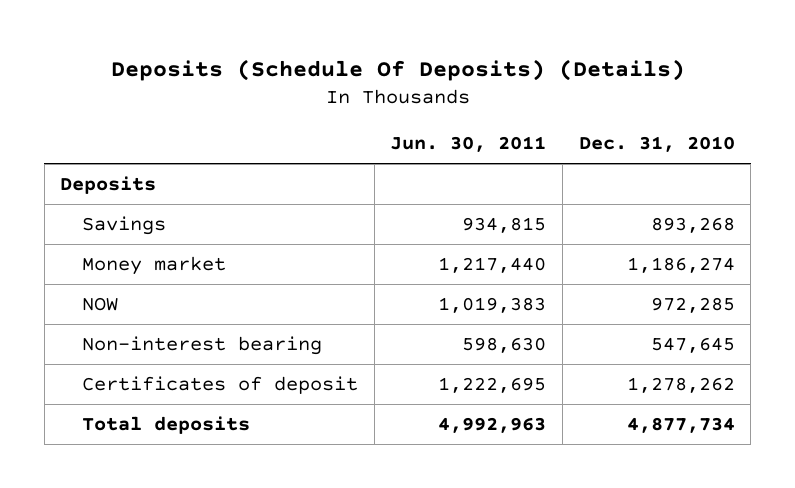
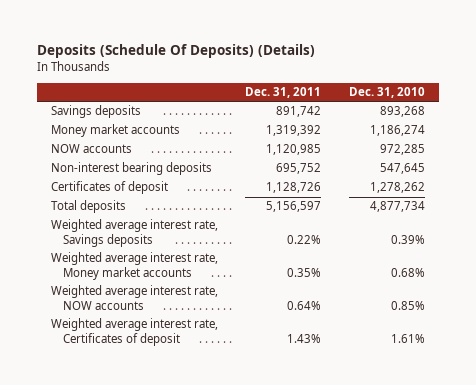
- | Jun. 30, 2011 | Dec. 31, 2010
+ | Dec. 31, 2011 | Dec. 31, 2010
- Deposits
- Savings | 934,815 | 893,268
- Money market | 1,217,440 | 1,186,274
- NOW | 1,019,383 | 972,285
- Non-interest bearing | 598,630 | 547,645
+ Savings deposits | 891,742 | 893,268
+ Money market accounts | 1,319,392 | 1,186,274
+ NOW accounts | 1,120,985 | 972,285
+ Non-interest bearing deposits | 695,752 | 547,645
+ Weighted average interest rate, Savings deposits | 0.22% | 0.39%
+ Weighted average interest rate, Money market accounts | 0.35% | 0.68%
+ Weighted average interest rate, NOW accounts | 0.64% | 0.85%
+ Weighted average interest rate, Certificates of deposit | 1.43% | 1.61%

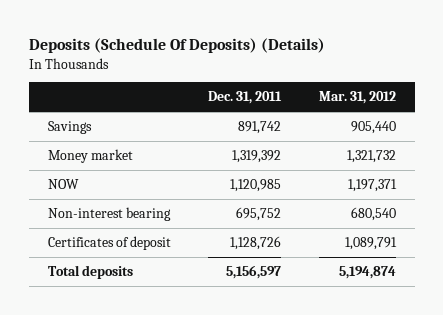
- | Dec. 31, 2011 | Dec. 31, 2010
+ | Dec. 31, 2011 | Mar. 31, 2012
- Savings deposits | 891,742 | 893,268
- Money market accounts | 1,319,392 | 1,186,274
- NOW accounts | 1,120,985 | 972,285
- Non-interest bearing deposits | 695,752 | 547,645
+ Savings | 891,742 | 905,440
+ Money market | 1,319,392 | 1,321,732
+ NOW | 1,120,985 | 1,197,371
+ Non-interest bearing | 695,752 | 680,540
- Weighted average interest rate, Savings deposits | 0.22% | 0.39%
- Weighted average interest rate, Money market accounts | 0.35% | 0.68%
- Weighted average interest rate, NOW accounts | 0.64% | 0.85%
- Weighted average interest rate, Certificates of deposit | 1.43% | 1.61%

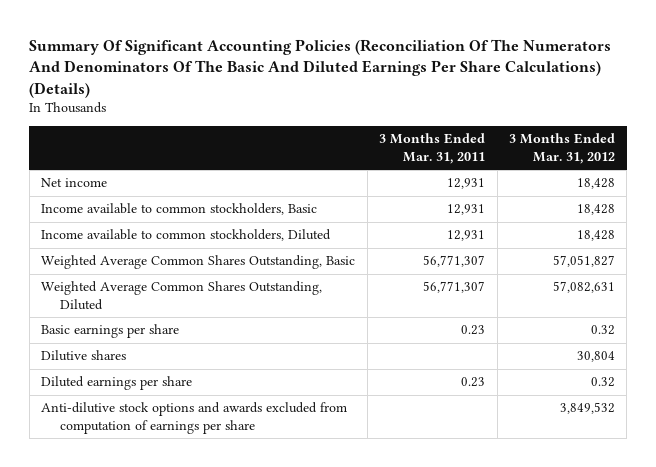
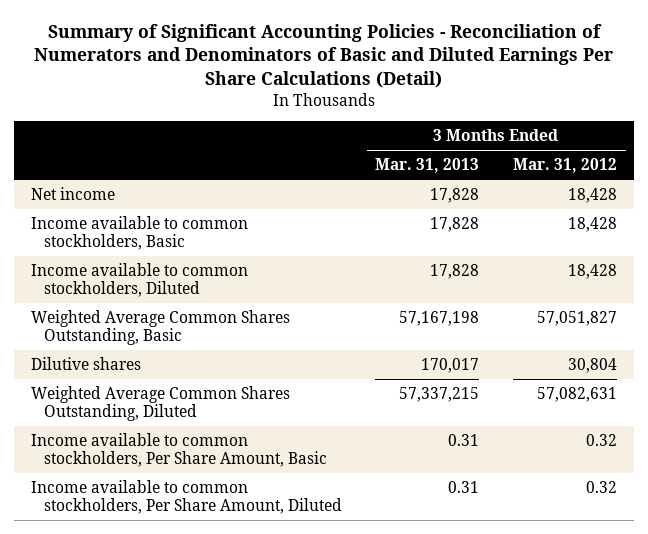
- Summary Of Significant Accounting Policies (Reconciliation Of The Numerators And Denominators Of The Basic And Diluted Earnings Per Share Calculations) (Details)
+ Summary of Significant Accounting Policies - Reconciliation of Numerators and Denominators of Basic and Diluted Earnings Per Share Calculations (Detail)
- | 3 Months Ended Mar. 31, 2011 | 3 Months Ended Mar. 31, 2012
+ | 3 Months Ended Mar. 31, 2013 | 3 Months Ended Mar. 31, 2012
- Basic earnings per share | 0.23 | 0.32
- Diluted earnings per share | 0.23 | 0.32
- Anti-dilutive stock options and awards excluded from computation of earnings per share | | 3,849,532
moved down: Weighted Average Common Shares Outstanding, Diluted | 57,337,215 | 57,082,631
+ Income available to common stockholders, Per Share Amount, Basic | 0.31 | 0.32
+ Income available to common stockholders, Per Share Amount, Diluted | 0.31 | 0.32

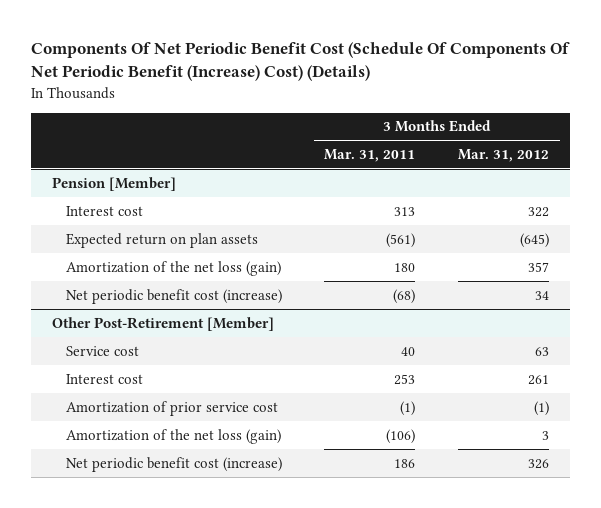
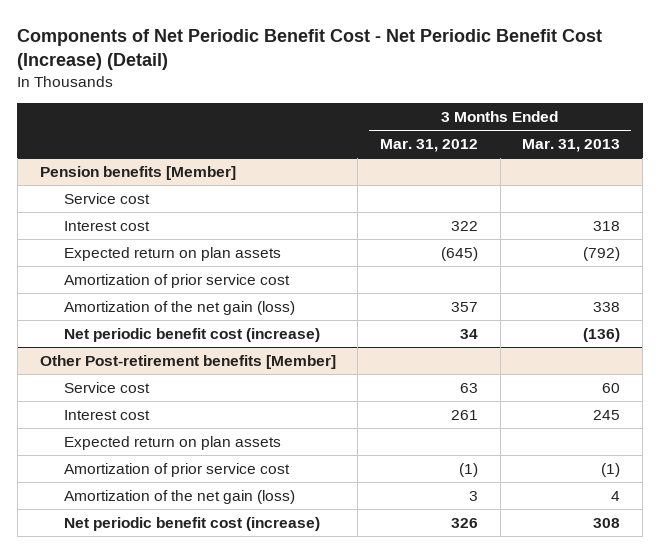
- Components Of Net Periodic Benefit Cost (Schedule Of Components Of Net Periodic Benefit (Increase) Cost) (Details)
+ Components of Net Periodic Benefit Cost - Net Periodic Benefit Cost (Increase) (Detail)
- | 3 Months Ended Mar. 31, 2011 | 3 Months Ended Mar. 31, 2012
+ | 3 Months Ended Mar. 31, 2012 | 3 Months Ended Mar. 31, 2013
- Pension [Member]
+ Pension benefits [Member]
+ Service cost
- Amortization of the net loss (gain) | 180 | 357
+ Amortization of prior service cost
+ Amortization of the net gain (loss) | 357 | 338
- Other Post-Retirement [Member]
+ Other Post-retirement benefits [Member]
+ Expected return on plan assets
- Amortization of the net loss (gain) | (106) | 3
+ Amortization of the net gain (loss) | 3 | 4

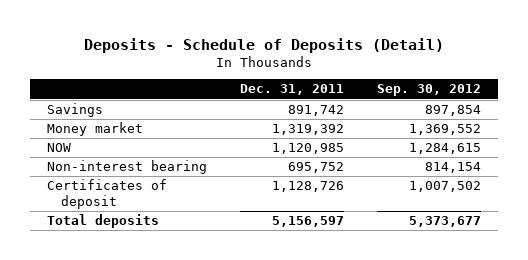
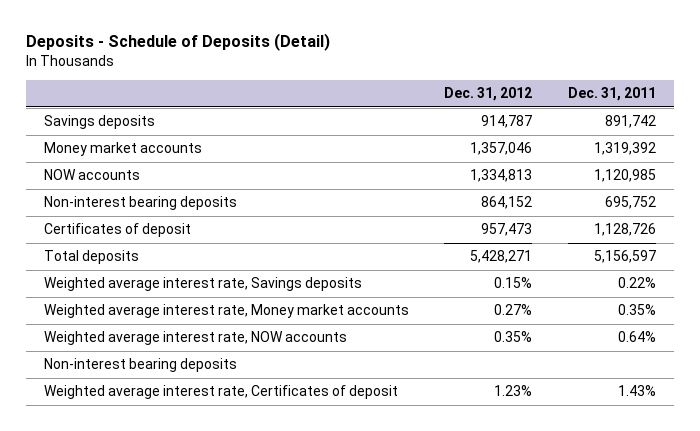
- | Dec. 31, 2011 | Sep. 30, 2012
+ | Dec. 31, 2012 | Dec. 31, 2011
- Savings | 891,742 | 897,854
- Money market | 1,319,392 | 1,369,552
- NOW | 1,120,985 | 1,284,615
- Non-interest bearing | 695,752 | 814,154
+ Savings deposits | 914,787 | 891,742
+ Money market accounts | 1,357,046 | 1,319,392
+ NOW accounts | 1,334,813 | 1,120,985
+ Non-interest bearing deposits | 864,152 | 695,752
+ Weighted average interest rate, Savings deposits | 0.15% | 0.22%
+ Weighted average interest rate, Money market accounts | 0.27% | 0.35%
+ Weighted average interest rate, NOW accounts | 0.35% | 0.64%
+ Non-interest bearing deposits
+ Weighted average interest rate, Certificates of deposit | 1.23% | 1.43%

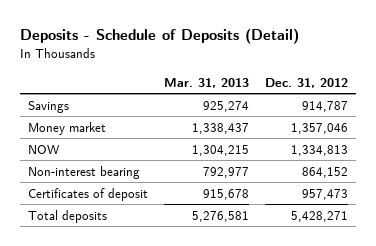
- | Dec. 31, 2012 | Dec. 31, 2011
+ | Mar. 31, 2013 | Dec. 31, 2012
- Savings deposits | 914,787 | 891,742
- Money market accounts | 1,357,046 | 1,319,392
- NOW accounts | 1,334,813 | 1,120,985
- Non-interest bearing deposits | 864,152 | 695,752
+ Savings | 925,274 | 914,787
+ Money market | 1,338,437 | 1,357,046
+ NOW | 1,304,215 | 1,334,813
+ Non-interest bearing | 792,977 | 864,152
- Weighted average interest rate, Savings deposits | 0.15% | 0.22%
- Weighted average interest rate, Money market accounts | 0.27% | 0.35%
- Weighted average interest rate, NOW accounts | 0.35% | 0.64%
- Non-interest bearing deposits
- Weighted average interest rate, Certificates of deposit | 1.23% | 1.43%

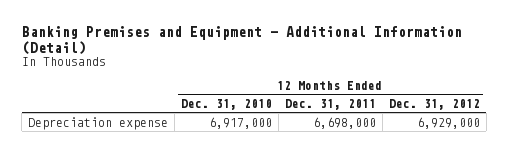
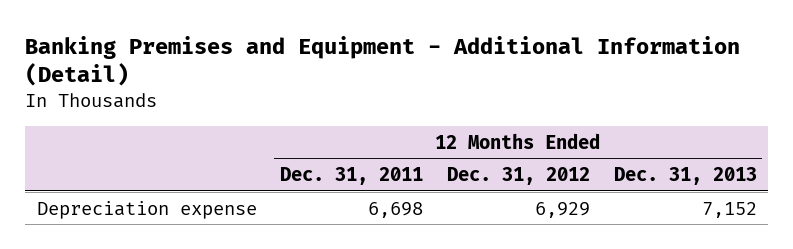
- | 12 Months Ended Dec. 31, 2010 | 12 Months Ended Dec. 31, 2011 | 12 Months Ended Dec. 31, 2012
+ | 12 Months Ended Dec. 31, 2011 | 12 Months Ended Dec. 31, 2012 | 12 Months Ended Dec. 31, 2013
- Depreciation expense | 6,917,000 | 6,698,000 | 6,929,000
+ Depreciation expense | 6,698 | 6,929 | 7,152

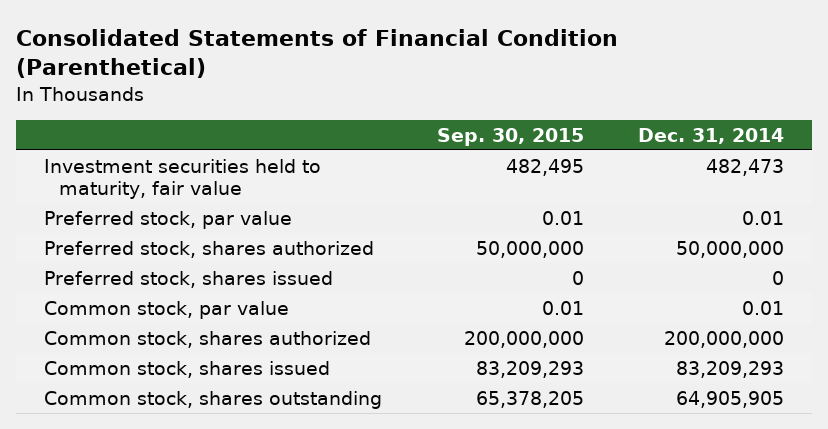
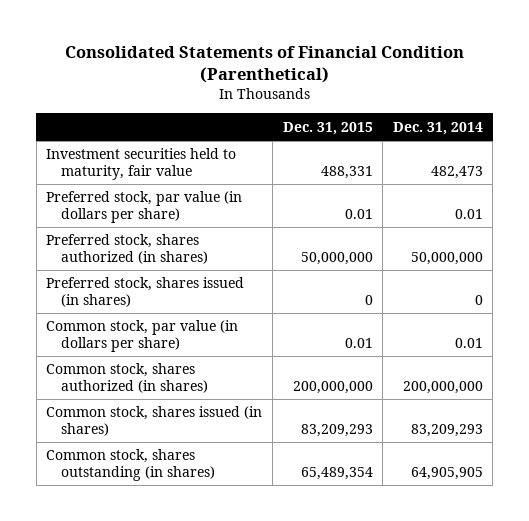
- | Sep. 30, 2015 | Dec. 31, 2014
+ | Dec. 31, 2015 | Dec. 31, 2014
- Preferred stock, par value | 0.01 | 0.01
- Preferred stock, shares authorized | 50,000,000 | 50,000,000
- Preferred stock, shares issued | 0 | 0
- Common stock, par value | 0.01 | 0.01
- Common stock, shares authorized | 200,000,000 | 200,000,000
- Common stock, shares issued | 83,209,293 | 83,209,293
- Common stock, shares outstanding | 65,378,205 | 64,905,905
+ Preferred stock, par value (in dollars per share) | 0.01 | 0.01
+ Preferred stock, shares authorized (in shares) | 50,000,000 | 50,000,000
+ Preferred stock, shares issued (in shares) | 0 | 0
+ Common stock, par value (in dollars per share) | 0.01 | 0.01
+ Common stock, shares authorized (in shares) | 200,000,000 | 200,000,000
+ Common stock, shares issued (in shares) | 83,209,293 | 83,209,293
+ Common stock, shares outstanding (in shares) | 65,489,354 | 64,905,905

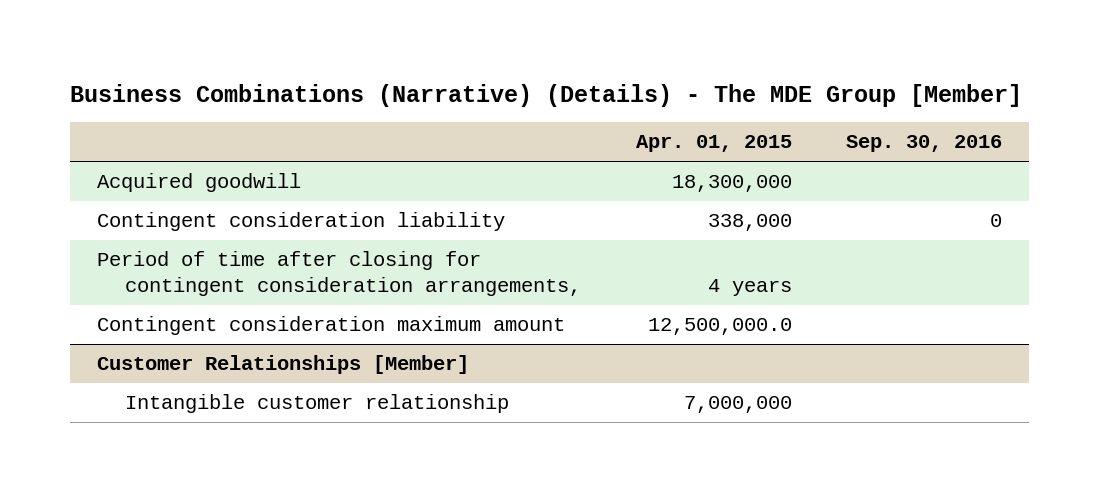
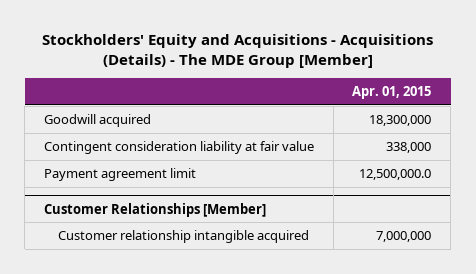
- Business Combinations (Narrative) (Details) - The MDE Group [Member]
+ Stockholders' Equity and Acquisitions - Acquisitions (Details) - The MDE Group [Member]
- | Apr. 01, 2015 | Sep. 30, 2016
+ | Apr. 01, 2015
- Acquired goodwill | 18,300,000 |
- Contingent consideration liability | 338,000 | 0
- Period of time after closing for contingent consideration arrangements, | 4 years |
- Contingent consideration maximum amount | 12,500,000.0 |
+ Goodwill acquired | 18,300,000
+ Contingent consideration liability at fair value | 338,000
+ Payment agreement limit | 12,500,000.0
@ Customer Relationships [Member]
- Intangible customer relationship | 7,000,000 |
+ Customer relationship intangible acquired | 7,000,000

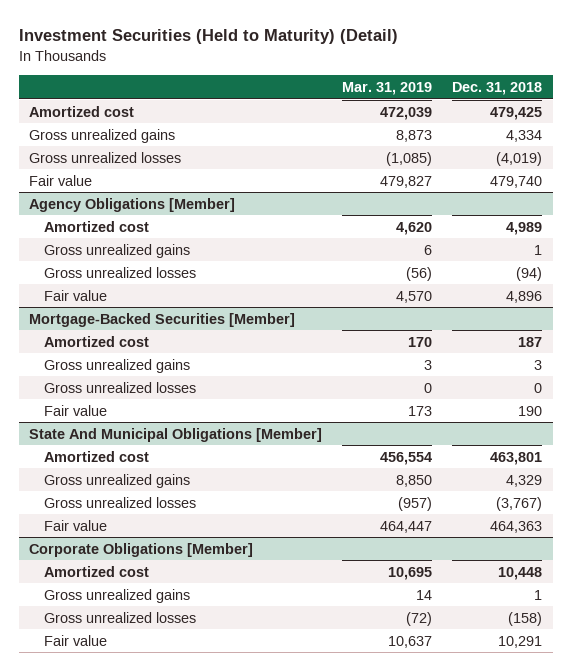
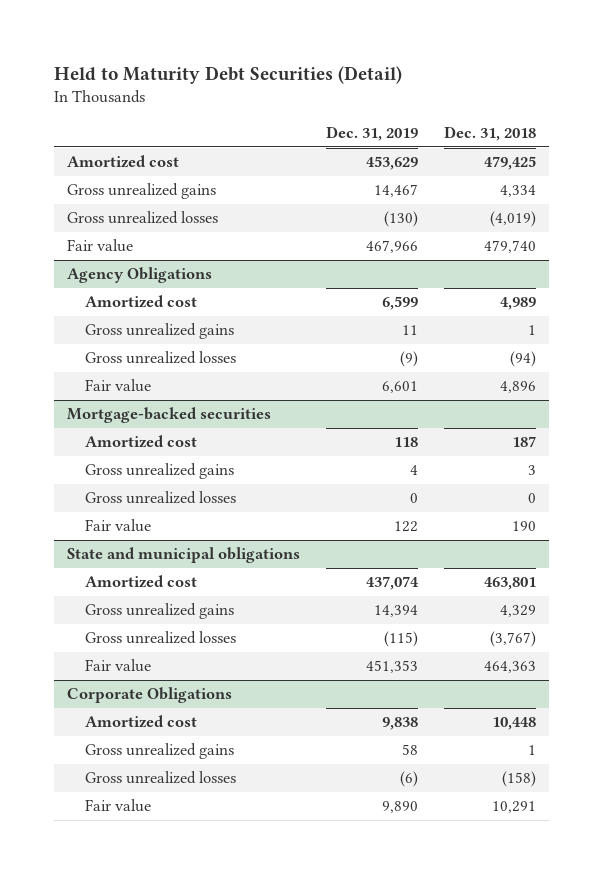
- Investment Securities (Held to Maturity) (Detail)
+ Held to Maturity Debt Securities (Detail)
- | Mar. 31, 2019 | Dec. 31, 2018
+ | Dec. 31, 2019 | Dec. 31, 2018
- Agency Obligations [Member]
+ Agency Obligations
- Mortgage-Backed Securities [Member]
+ Mortgage-backed securities
- State And Municipal Obligations [Member]
+ State and municipal obligations
- Corporate Obligations [Member]
+ Corporate Obligations

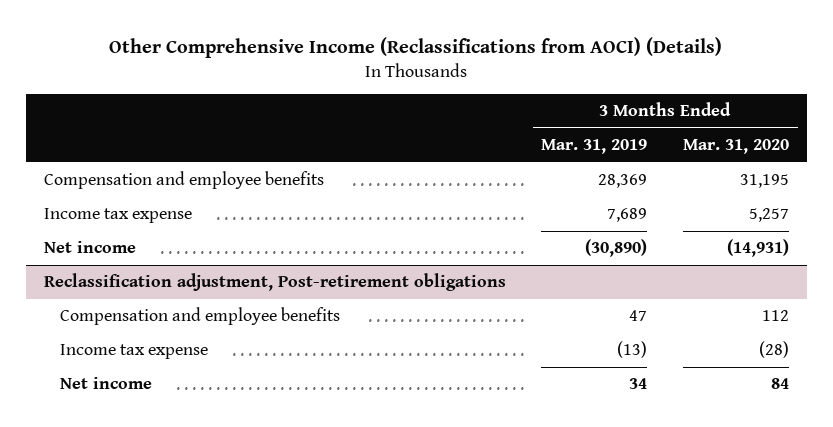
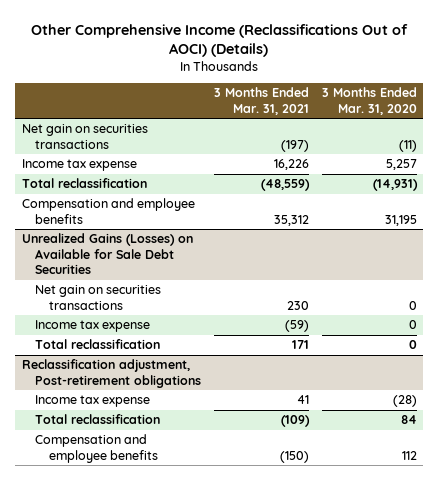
- Other Comprehensive Income (Reclassifications from AOCI) (Details)
+ Other Comprehensive Income (Reclassifications Out of AOCI) (Details)
- | 3 Months Ended Mar. 31, 2019 | 3 Months Ended Mar. 31, 2020
+ | 3 Months Ended Mar. 31, 2021 | 3 Months Ended Mar. 31, 2020
+ Net gain on securities transactions | (197) | (11)
- Net income | (30,890) | (14,931)
+ Total reclassification | (48,559) | (14,931)
moved down: Compensation and employee benefits | 35,312 | 31,195
+ Unrealized Gains (Losses) on Available for Sale Debt Securities
+ Net gain on securities transactions | 230 | 0
+ Income tax expense | (59) | 0
+ Total reclassification | 171 | 0
@ Reclassification adjustment, Post-retirement obligations
- Net income | 34 | 84
+ Total reclassification | (109) | 84
moved down: Compensation and employee benefits | (150) | 112

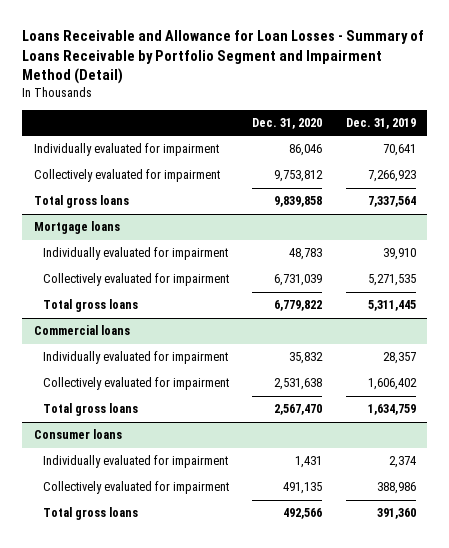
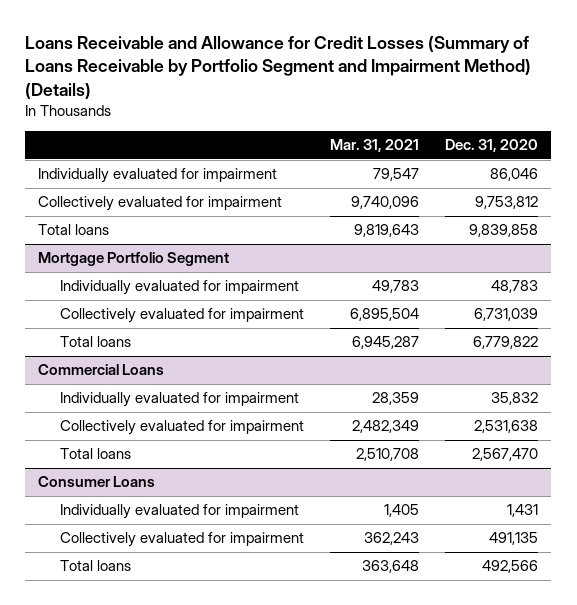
- Loans Receivable and Allowance for Loan Losses - Summary of Loans Receivable by Portfolio Segment and Impairment Method (Detail)
+ Loans Receivable and Allowance for Credit Losses (Summary of Loans Receivable by Portfolio Segment and Impairment Method) (Details)
- | Dec. 31, 2020 | Dec. 31, 2019
+ | Mar. 31, 2021 | Dec. 31, 2020
- Total gross loans | 9,839,858 | 7,337,564
- Mortgage loans
+ Total loans | 9,819,643 | 9,839,858
+ Mortgage Portfolio Segment
- Total gross loans | 6,779,822 | 5,311,445
- Commercial loans
+ Total loans | 6,945,287 | 6,779,822
+ Commercial Loans
- Total gross loans | 2,567,470 | 1,634,759
- Consumer loans
+ Total loans | 2,510,708 | 2,567,470
+ Consumer Loans
- Total gross loans | 492,566 | 391,360
+ Total loans | 363,648 | 492,566

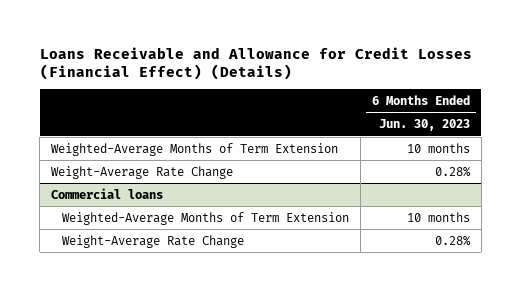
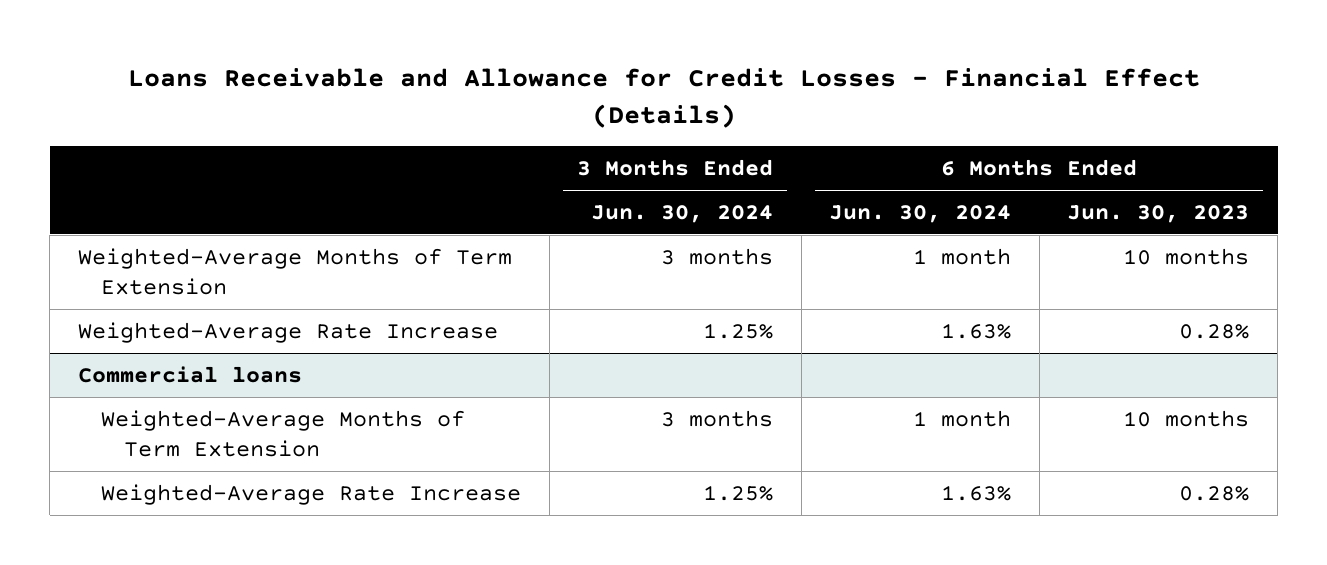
- Loans Receivable and Allowance for Credit Losses (Financial Effect) (Details)
+ Loans Receivable and Allowance for Credit Losses - Financial Effect (Details)
- | 6 Months Ended Jun. 30, 2023
+ | 3 Months Ended Jun. 30, 2024 | 6 Months Ended Jun. 30, 2024 | 6 Months Ended Jun. 30, 2023
- Weight-Average Rate Change | 0.28%
+ Weighted-Average Rate Increase | 1.25% | 1.63% | 0.28%
@ Commercial loans
- Weight-Average Rate Change | 0.28%
+ Weighted-Average Rate Increase | 1.25% | 1.63% | 0.28%

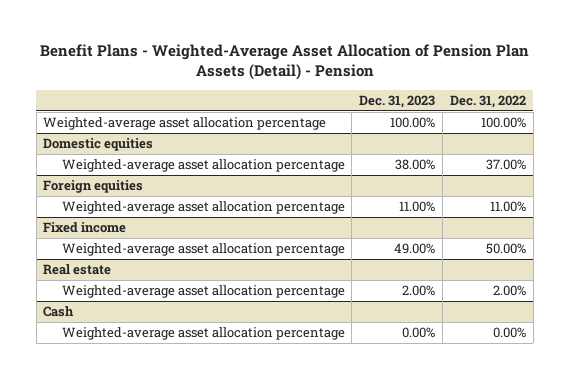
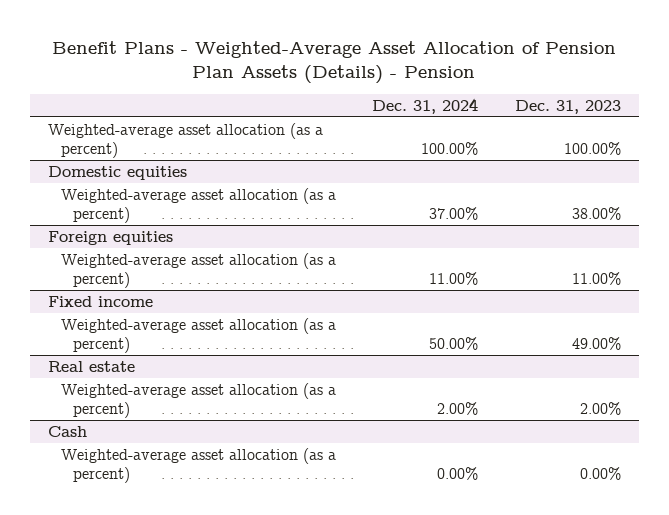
- Benefit Plans - Weighted-Average Asset Allocation of Pension Plan Assets (Detail) - Pension
+ Benefit Plans - Weighted-Average Asset Allocation of Pension Plan Assets (Details) - Pension
- | Dec. 31, 2023 | Dec. 31, 2022
+ | Dec. 31, 2024 | Dec. 31, 2023
- Weighted-average asset allocation percentage | 100.00% | 100.00%
+ Weighted-average asset allocation (as a percent) | 100.00% | 100.00%
@ Domestic equities
- Weighted-average asset allocation percentage | 38.00% | 37.00%
+ Weighted-average asset allocation (as a percent) | 37.00% | 38.00%
@ Foreign equities
- Weighted-average asset allocation percentage | 11.00% | 11.00%
+ Weighted-average asset allocation (as a percent) | 11.00% | 11.00%
@ Fixed income
- Weighted-average asset allocation percentage | 49.00% | 50.00%
+ Weighted-average asset allocation (as a percent) | 50.00% | 49.00%
@ Real estate
- Weighted-average asset allocation percentage | 2.00% | 2.00%
+ Weighted-average asset allocation (as a percent) | 2.00% | 2.00%
@ Cash
- Weighted-average asset allocation percentage | 0.00% | 0.00%
+ Weighted-average asset allocation (as a percent) | 0.00% | 0.00%

